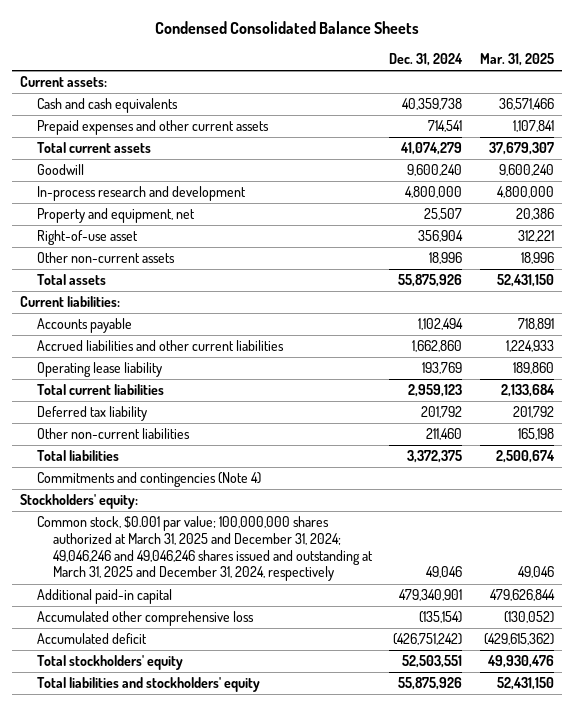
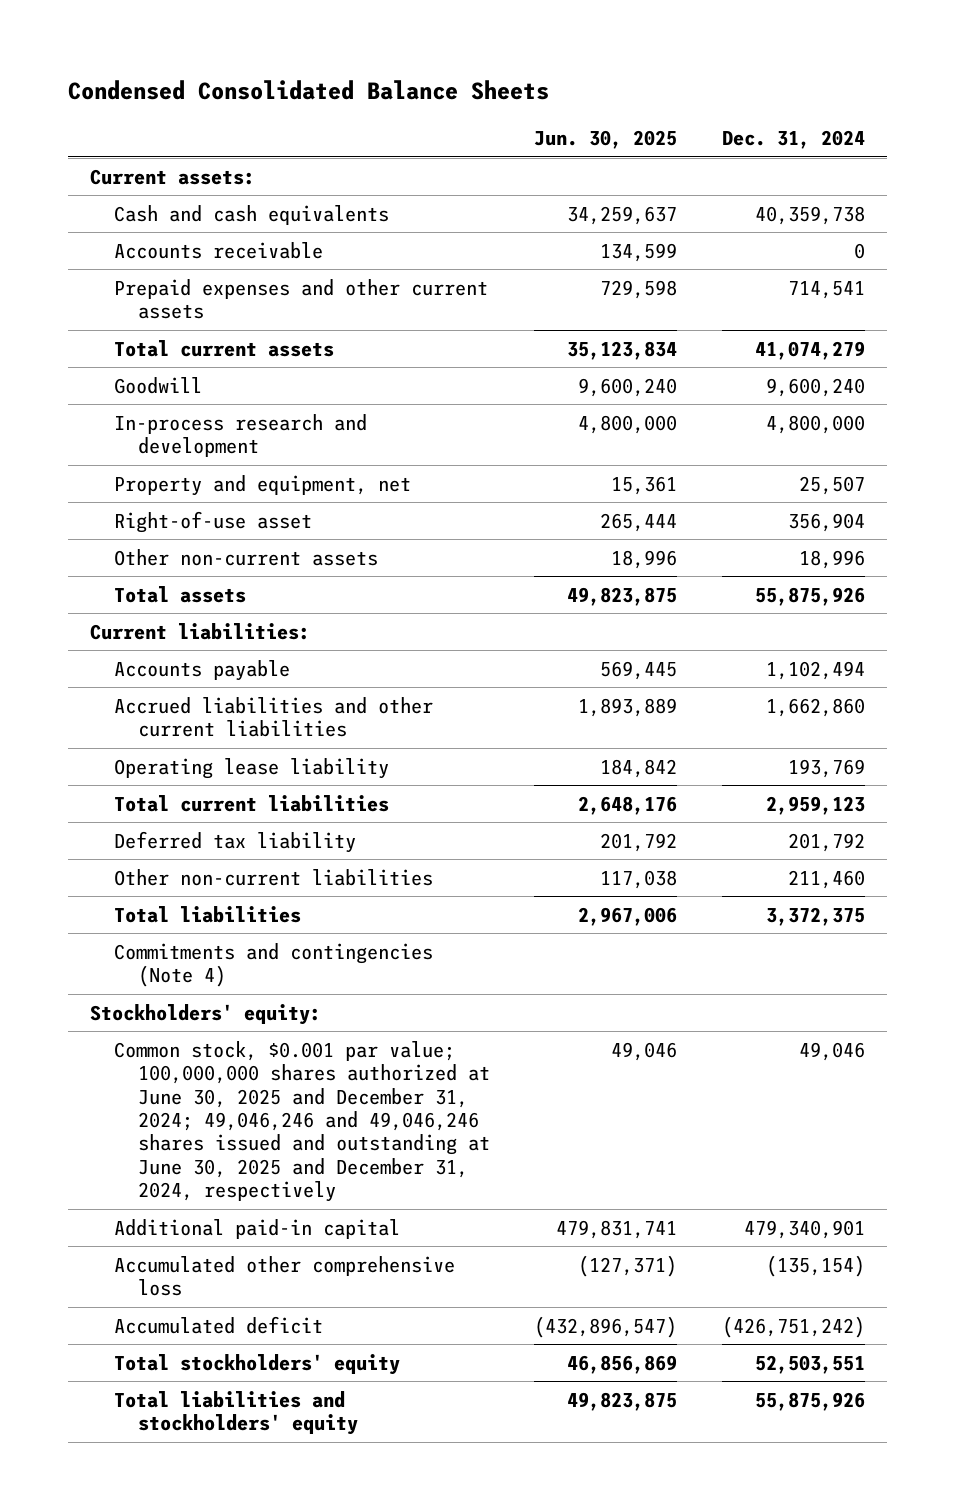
- | Dec. 31, 2024 | Mar. 31, 2025
+ | Jun. 30, 2025 | Dec. 31, 2024
+ Accounts receivable | 134,599 | 0
- Common stock, $0.001 par value; 100,000,000 shares authorized at March 31, 2025 and December 31, 2024; 49,046,246 and 49,046,246 shares issued and outstanding at March 31, 2025 and December 31, 2024, respectively | 49,046 | 49,046
+ Common stock, $0.001 par value; 100,000,000 shares authorized at June 30, 2025 and December 31, 2024; 49,046,246 and 49,046,246 shares issued and outstanding at June 30, 2025 and December 31, 2024, respectively | 49,046 | 49,046

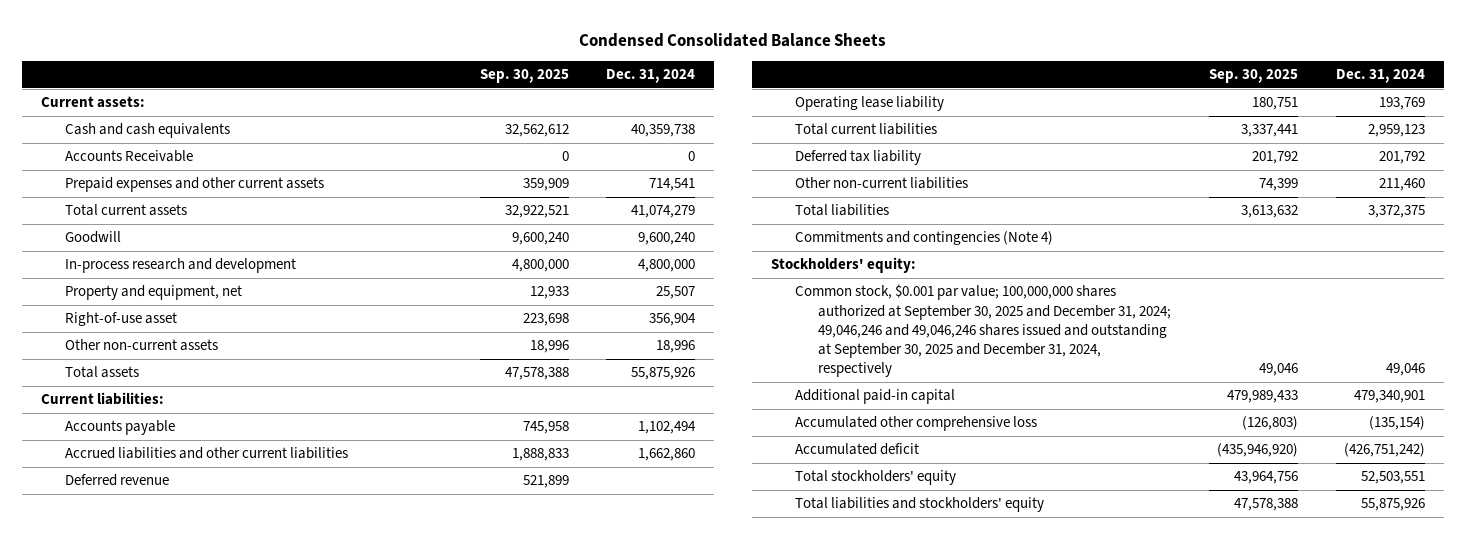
- | Jun. 30, 2025 | Dec. 31, 2024
+ | Sep. 30, 2025 | Dec. 31, 2024
- Accounts receivable | 134,599 | 0
+ Accounts Receivable | 0 | 0
+ Deferred revenue | 521,899 |
- Common stock, $0.001 par value; 100,000,000 shares authorized at June 30, 2025 and December 31, 2024; 49,046,246 and 49,046,246 shares issued and outstanding at June 30, 2025 and December 31, 2024, respectively | 49,046 | 49,046
+ Common stock, $0.001 par value; 100,000,000 shares authorized at September 30, 2025 and December 31, 2024; 49,046,246 and 49,046,246 shares issued and outstanding at September 30, 2025 and December 31, 2024, respectively | 49,046 | 49,046

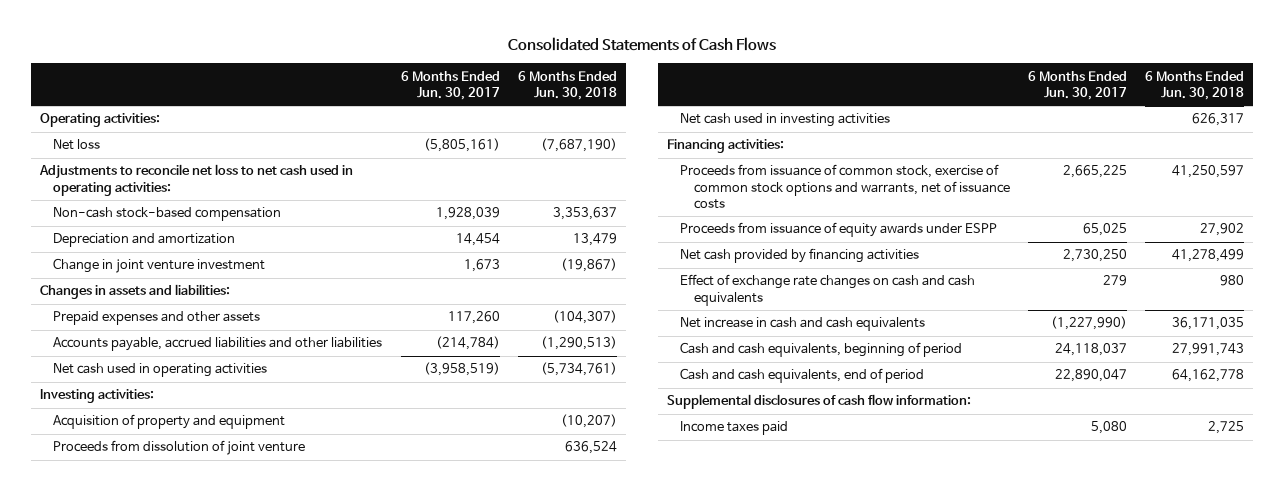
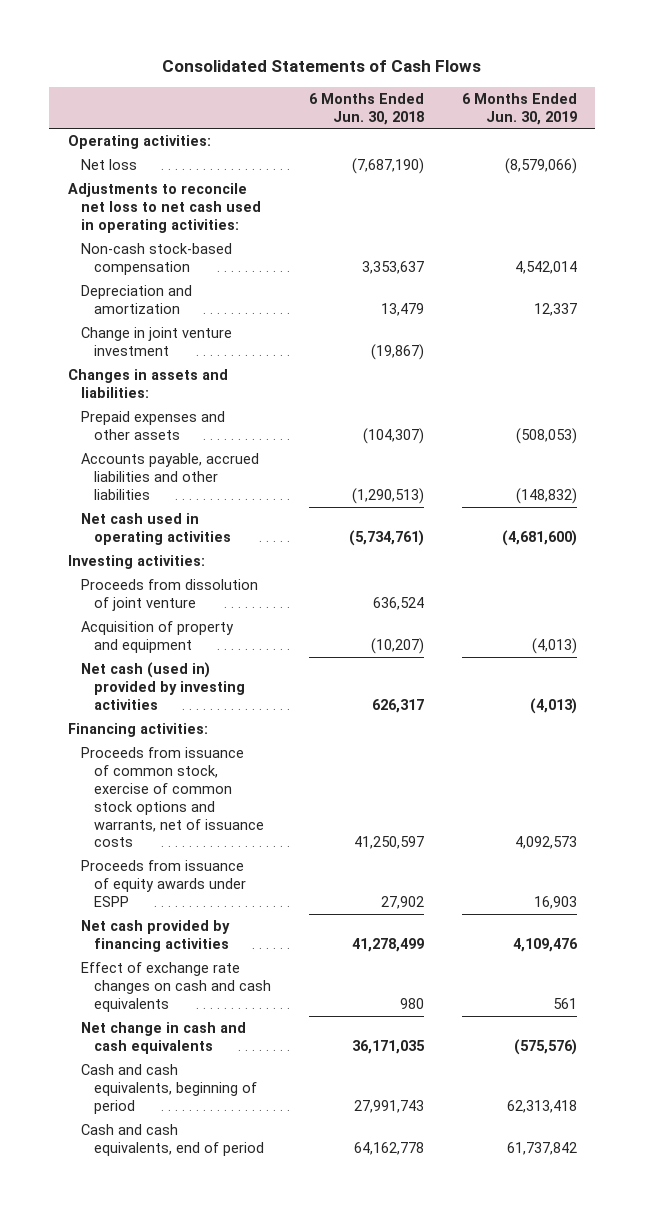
- | 6 Months Ended Jun. 30, 2017 | 6 Months Ended Jun. 30, 2018
+ | 6 Months Ended Jun. 30, 2018 | 6 Months Ended Jun. 30, 2019
- Net cash used in investing activities | | 626,317
moved down: Acquisition of property and equipment | (10,207) | (4,013)
+ Net cash (used in) provided by investing activities | 626,317 | (4,013)
- Net increase in cash and cash equivalents | (1,227,990) | 36,171,035
+ Net change in cash and cash equivalents | 36,171,035 | (575,576)
- Supplemental disclosures of cash flow information:
- Income taxes paid | 5,080 | 2,725

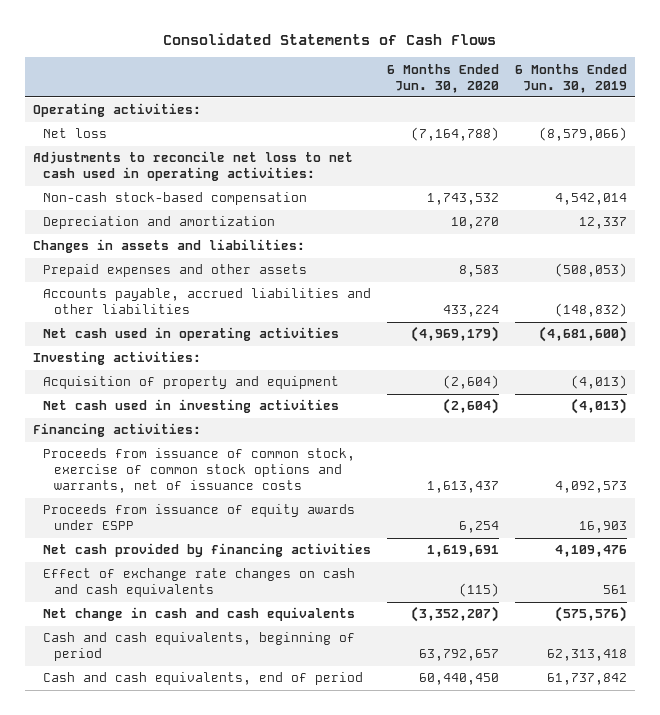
- | 6 Months Ended Jun. 30, 2018 | 6 Months Ended Jun. 30, 2019
+ | 6 Months Ended Jun. 30, 2020 | 6 Months Ended Jun. 30, 2019
- Change in joint venture investment | (19,867) |
- Proceeds from dissolution of joint venture | 636,524 |
- Net cash (used in) provided by investing activities | 626,317 | (4,013)
+ Net cash used in investing activities | (2,604) | (4,013)

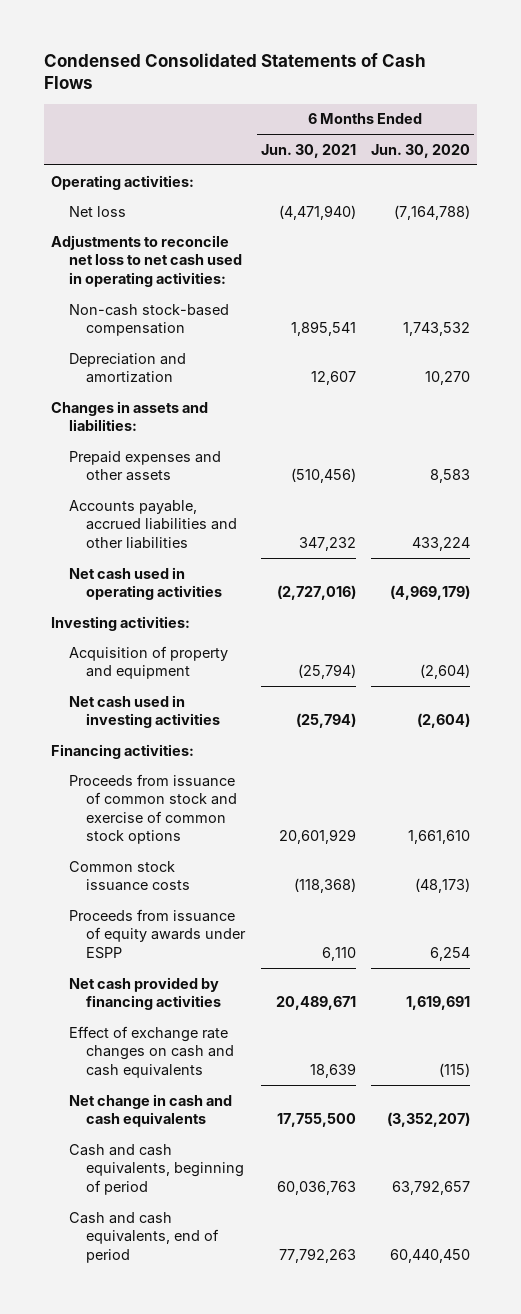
- Consolidated Statements of Cash Flows
+ Condensed Consolidated Statements of Cash Flows
- | 6 Months Ended Jun. 30, 2020 | 6 Months Ended Jun. 30, 2019
+ | 6 Months Ended Jun. 30, 2021 | 6 Months Ended Jun. 30, 2020
- Proceeds from issuance of common stock, exercise of common stock options and warrants, net of issuance costs | 1,613,437 | 4,092,573
+ Proceeds from issuance of common stock and exercise of common stock options | 20,601,929 | 1,661,610
+ Common stock issuance costs | (118,368) | (48,173)

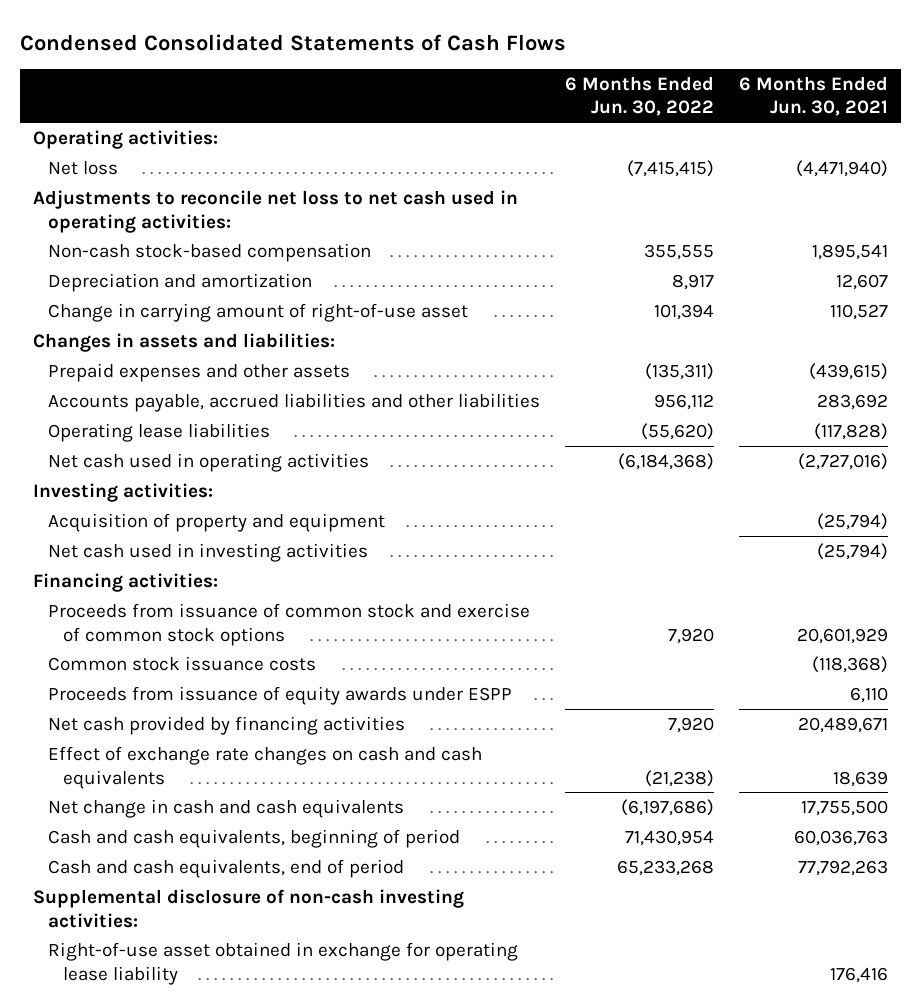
- | 6 Months Ended Jun. 30, 2021 | 6 Months Ended Jun. 30, 2020
+ | 6 Months Ended Jun. 30, 2022 | 6 Months Ended Jun. 30, 2021
+ Change in carrying amount of right-of-use asset | 101,394 | 110,527
- Prepaid expenses and other assets | (510,456) | 8,583
- Accounts payable, accrued liabilities and other liabilities | 347,232 | 433,224
+ Prepaid expenses and other assets | (135,311) | (439,615)
+ Accounts payable, accrued liabilities and other liabilities | 956,112 | 283,692
+ Operating lease liabilities | (55,620) | (117,828)
+ Supplemental disclosure of non-cash investing activities:
+ Right-of-use asset obtained in exchange for operating lease liability | | 176,416

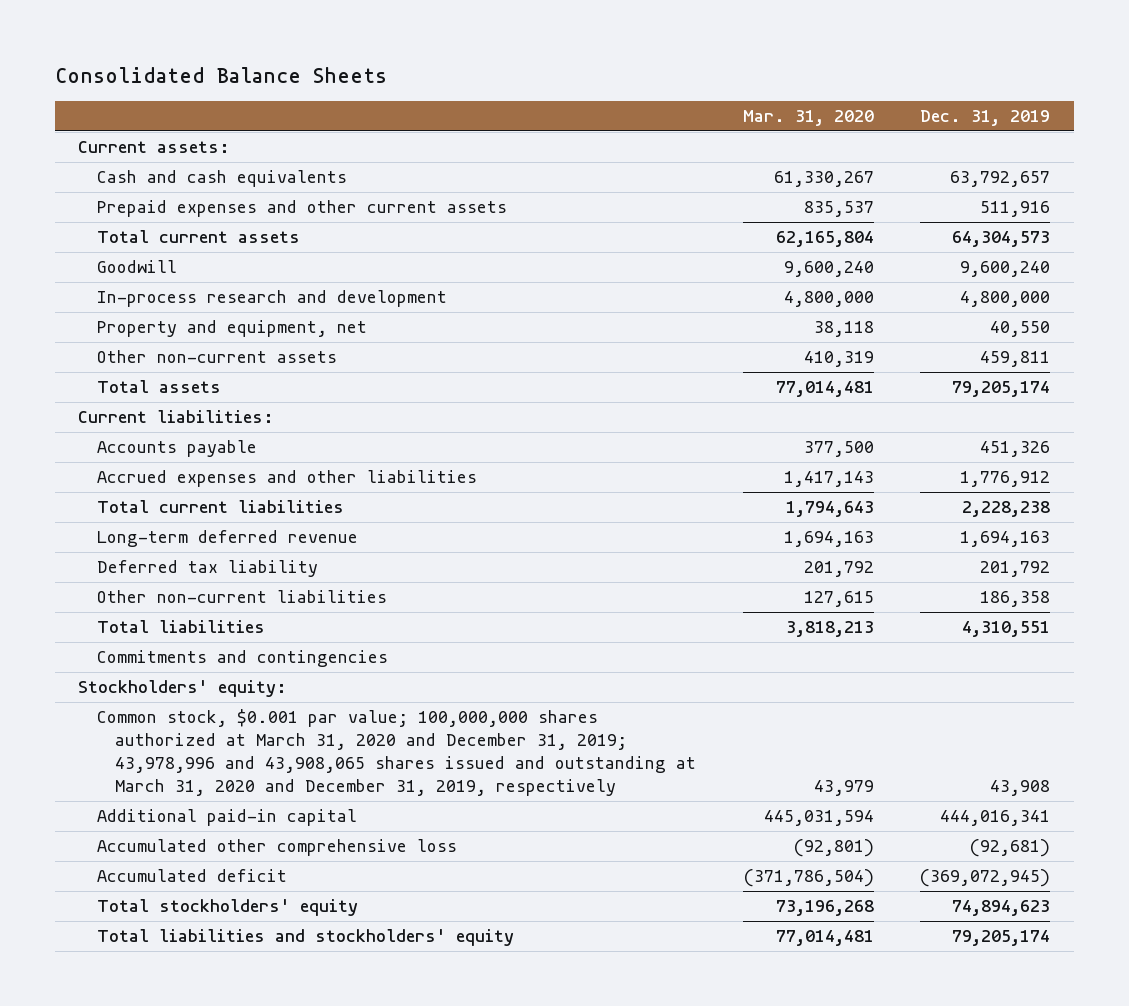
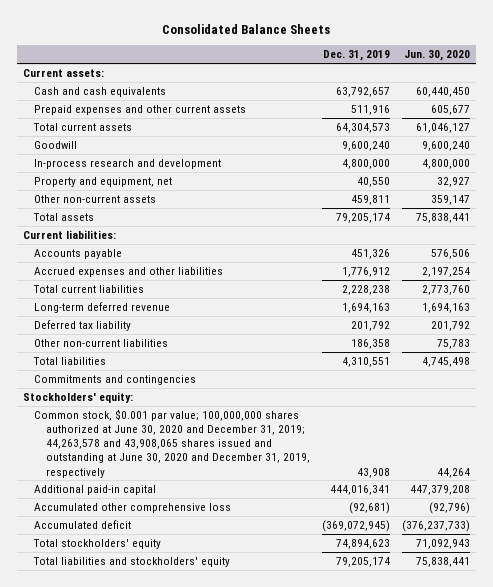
- | Mar. 31, 2020 | Dec. 31, 2019
+ | Dec. 31, 2019 | Jun. 30, 2020
- Common stock, $0.001 par value; 100,000,000 shares authorized at March 31, 2020 and December 31, 2019; 43,978,996 and 43,908,065 shares issued and outstanding at March 31, 2020 and December 31, 2019, respectively | 43,979 | 43,908
+ Common stock, $0.001 par value; 100,000,000 shares authorized at June 30, 2020 and December 31, 2019; 44,263,578 and 43,908,065 shares issued and outstanding at June 30, 2020 and December 31, 2019, respectively | 43,908 | 44,264

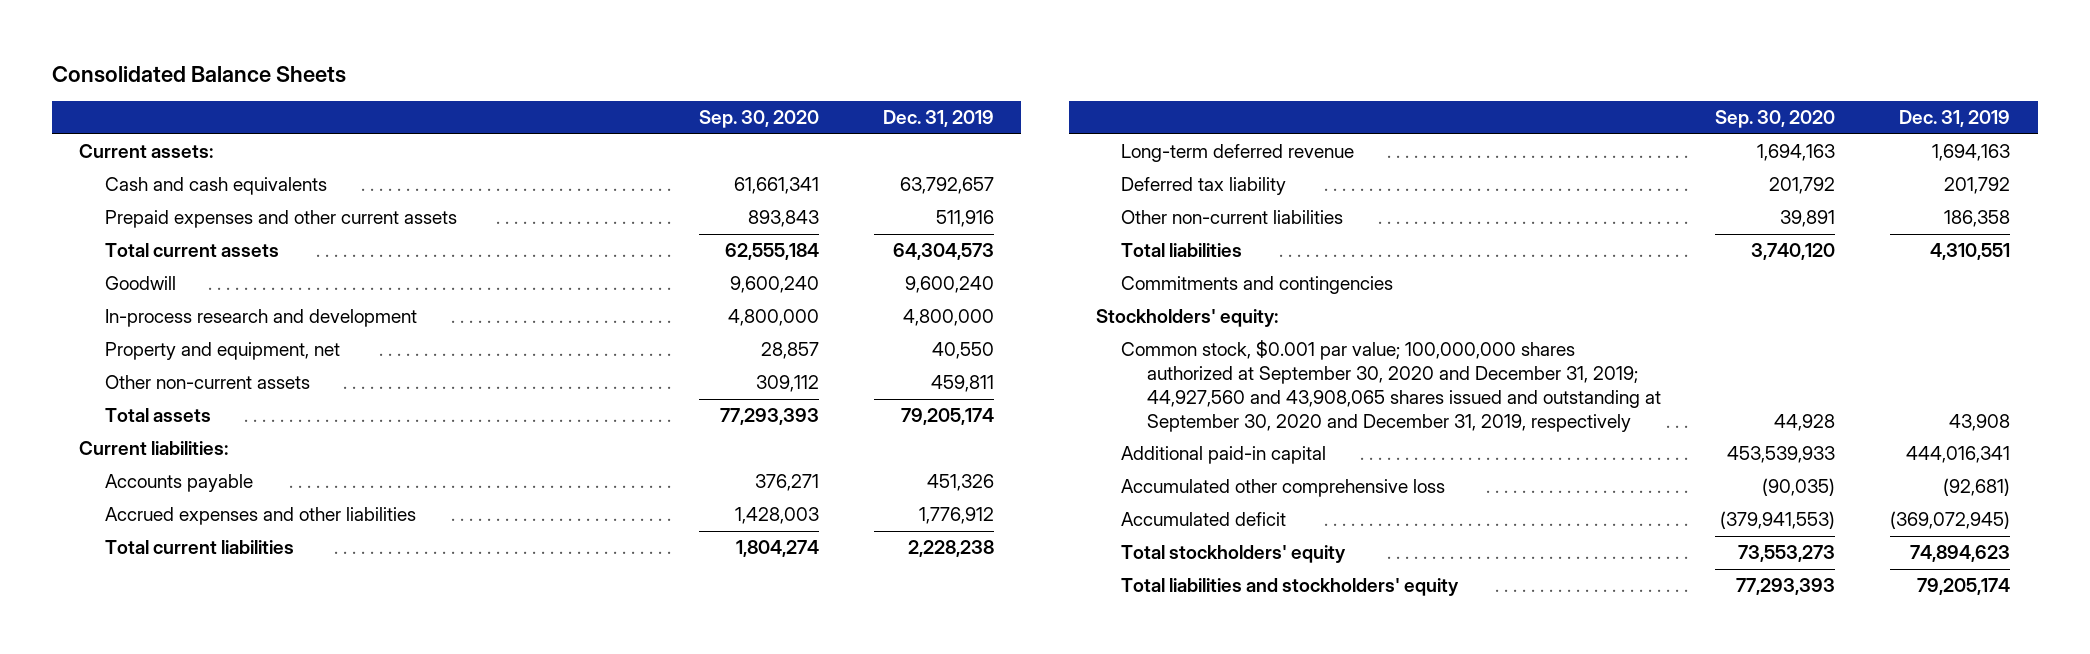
- | Dec. 31, 2019 | Jun. 30, 2020
+ | Sep. 30, 2020 | Dec. 31, 2019
- Common stock, $0.001 par value; 100,000,000 shares authorized at June 30, 2020 and December 31, 2019; 44,263,578 and 43,908,065 shares issued and outstanding at June 30, 2020 and December 31, 2019, respectively | 43,908 | 44,264
+ Common stock, $0.001 par value; 100,000,000 shares authorized at September 30, 2020 and December 31, 2019; 44,927,560 and 43,908,065 shares issued and outstanding at September 30, 2020 and December 31, 2019, respectively | 44,928 | 43,908

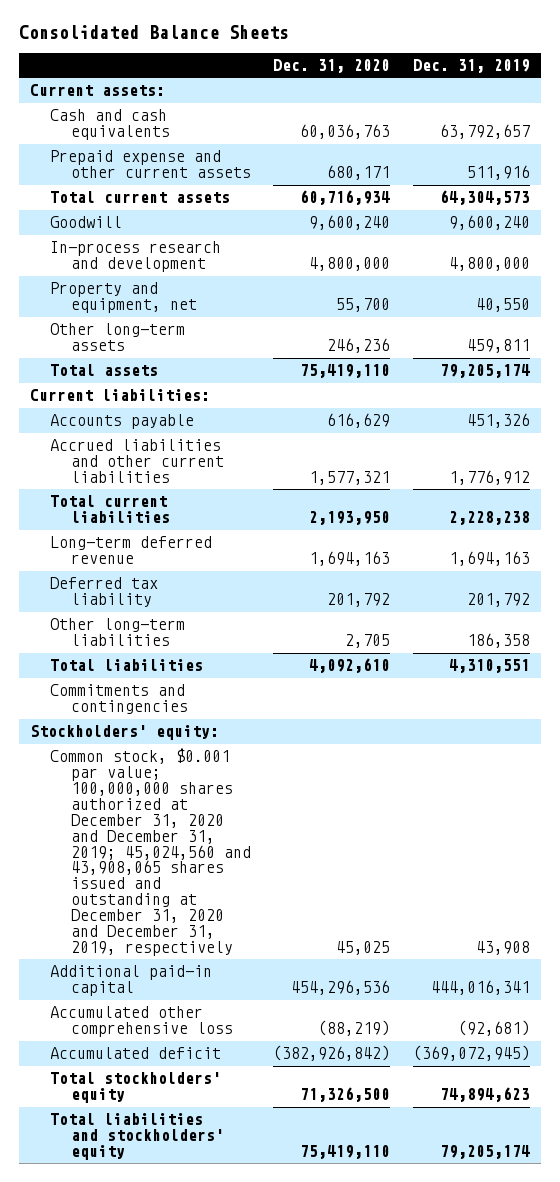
- | Sep. 30, 2020 | Dec. 31, 2019
+ | Dec. 31, 2020 | Dec. 31, 2019
- Prepaid expenses and other current assets | 893,843 | 511,916
+ Prepaid expense and other current assets | 680,171 | 511,916
- Other non-current assets | 309,112 | 459,811
+ Other long-term assets | 246,236 | 459,811
- Accrued expenses and other liabilities | 1,428,003 | 1,776,912
+ Accrued liabilities and other current liabilities | 1,577,321 | 1,776,912
- Other non-current liabilities | 39,891 | 186,358
+ Other long-term liabilities | 2,705 | 186,358
- Common stock, $0.001 par value; 100,000,000 shares authorized at September 30, 2020 and December 31, 2019; 44,927,560 and 43,908,065 shares issued and outstanding at September 30, 2020 and December 31, 2019, respectively | 44,928 | 43,908
+ Common stock, $0.001 par value; 100,000,000 shares authorized at December 31, 2020 and December 31, 2019; 45,024,560 and 43,908,065 shares issued and outstanding at December 31, 2020 and December 31, 2019, respectively | 45,025 | 43,908

